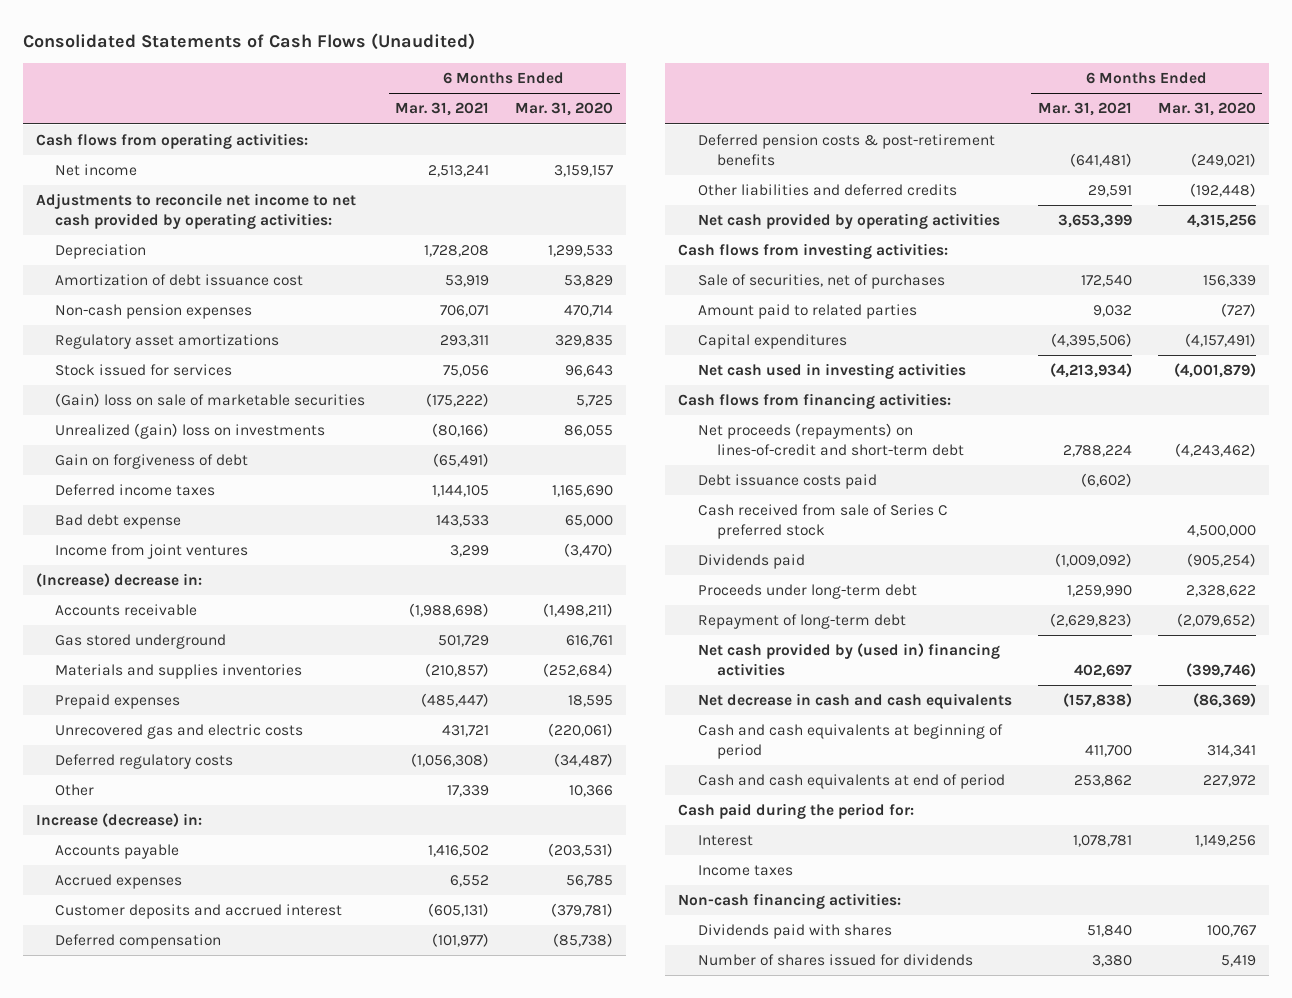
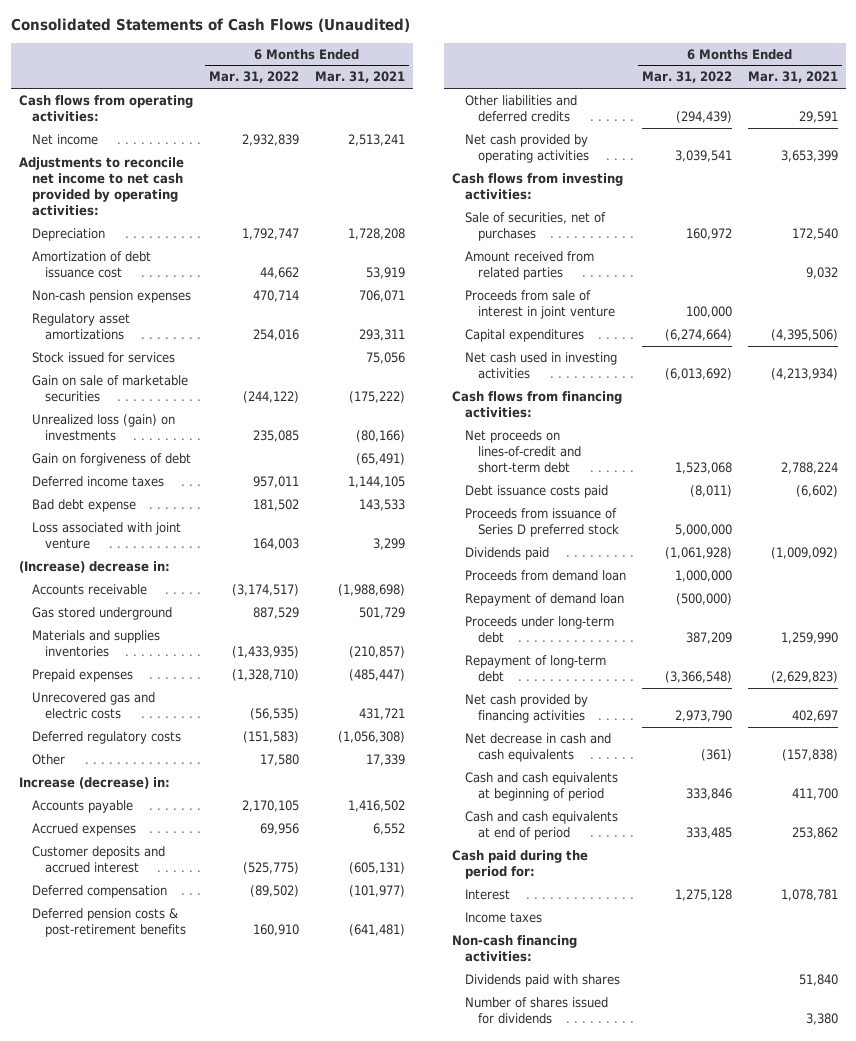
- | 6 Months Ended Mar. 31, 2021 | 6 Months Ended Mar. 31, 2020
+ | 6 Months Ended Mar. 31, 2022 | 6 Months Ended Mar. 31, 2021
- (Gain) loss on sale of marketable securities | (175,222) | 5,725
- Unrealized (gain) loss on investments | (80,166) | 86,055
+ Gain on sale of marketable securities | (244,122) | (175,222)
+ Unrealized loss (gain) on investments | 235,085 | (80,166)
- Income from joint ventures | 3,299 | (3,470)
+ Loss associated with joint venture | 164,003 | 3,299
- Amount paid to related parties | 9,032 | (727)
+ Amount received from related parties | | 9,032
+ Proceeds from sale of interest in joint venture | 100,000 |
- Net proceeds (repayments) on lines-of-credit and short-term debt | 2,788,224 | (4,243,462)
+ Net proceeds on lines-of-credit and short-term debt | 1,523,068 | 2,788,224
- Cash received from sale of Series C preferred stock | | 4,500,000
+ Proceeds from issuance of Series D preferred stock | 5,000,000 |
+ Proceeds from demand loan | 1,000,000 |
+ Repayment of demand loan | (500,000) |
- Net cash provided by (used in) financing activities | 402,697 | (399,746)
+ Net cash provided by financing activities | 2,973,790 | 402,697

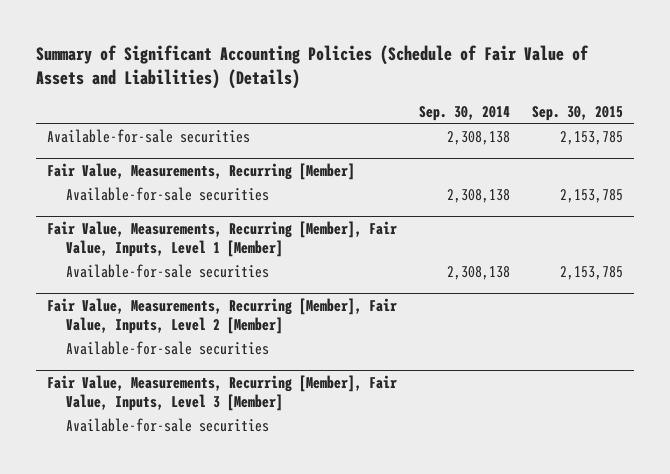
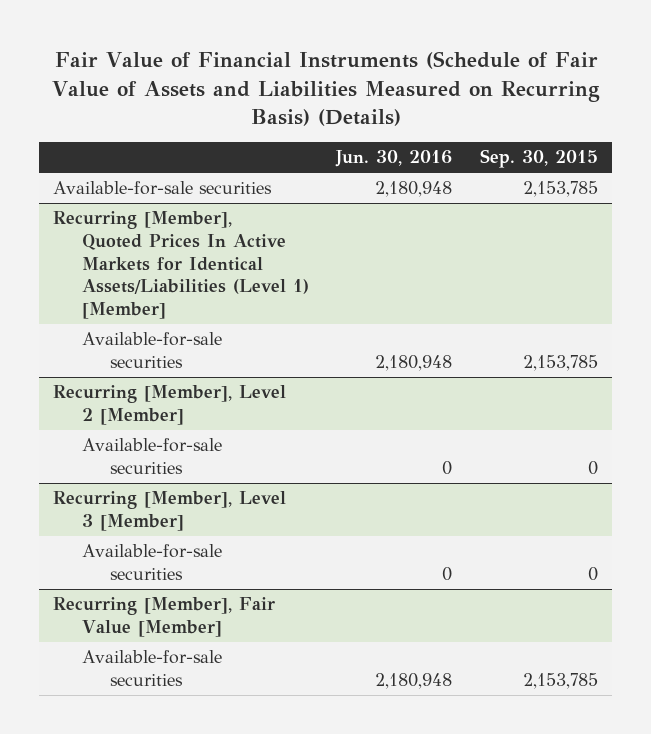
- Summary of Significant Accounting Policies (Schedule of Fair Value of Assets and Liabilities) (Details)
+ Fair Value of Financial Instruments (Schedule of Fair Value of Assets and Liabilities Measured on Recurring Basis) (Details)
- | Sep. 30, 2014 | Sep. 30, 2015
+ | Jun. 30, 2016 | Sep. 30, 2015
- Fair Value, Measurements, Recurring [Member]
+ Recurring [Member], Quoted Prices In Active Markets for Identical Assets/Liabilities (Level 1) [Member]
- Fair Value, Measurements, Recurring [Member], Fair Value, Inputs, Level 1 [Member]
+ Recurring [Member], Level 2 [Member]
+ Available-for-sale securities | 0 | 0
+ Recurring [Member], Level 3 [Member]
+ Available-for-sale securities | 0 | 0
+ Recurring [Member], Fair Value [Member]
- Fair Value, Measurements, Recurring [Member], Fair Value, Inputs, Level 2 [Member]
- Available-for-sale securities
- Fair Value, Measurements, Recurring [Member], Fair Value, Inputs, Level 3 [Member]
- Available-for-sale securities

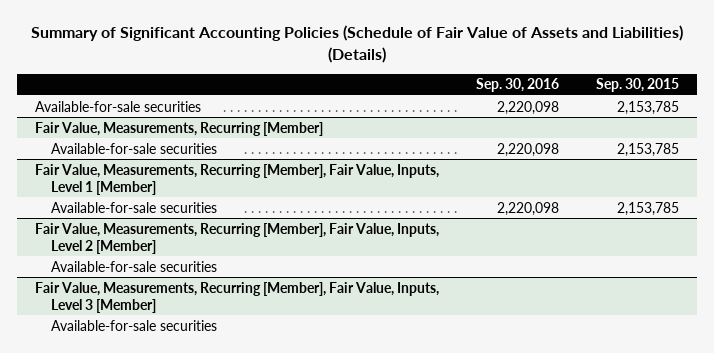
- Fair Value of Financial Instruments (Schedule of Fair Value of Assets and Liabilities Measured on Recurring Basis) (Details)
+ Summary of Significant Accounting Policies (Schedule of Fair Value of Assets and Liabilities) (Details)
- | Jun. 30, 2016 | Sep. 30, 2015
+ | Sep. 30, 2016 | Sep. 30, 2015
- Recurring [Member], Quoted Prices In Active Markets for Identical Assets/Liabilities (Level 1) [Member]
+ Fair Value, Measurements, Recurring [Member]
- Recurring [Member], Level 2 [Member]
- Available-for-sale securities | 0 | 0
- Recurring [Member], Level 3 [Member]
- Available-for-sale securities | 0 | 0
- Recurring [Member], Fair Value [Member]
+ Fair Value, Measurements, Recurring [Member], Fair Value, Inputs, Level 1 [Member]
+ Fair Value, Measurements, Recurring [Member], Fair Value, Inputs, Level 2 [Member]
+ Available-for-sale securities
+ Fair Value, Measurements, Recurring [Member], Fair Value, Inputs, Level 3 [Member]
+ Available-for-sale securities

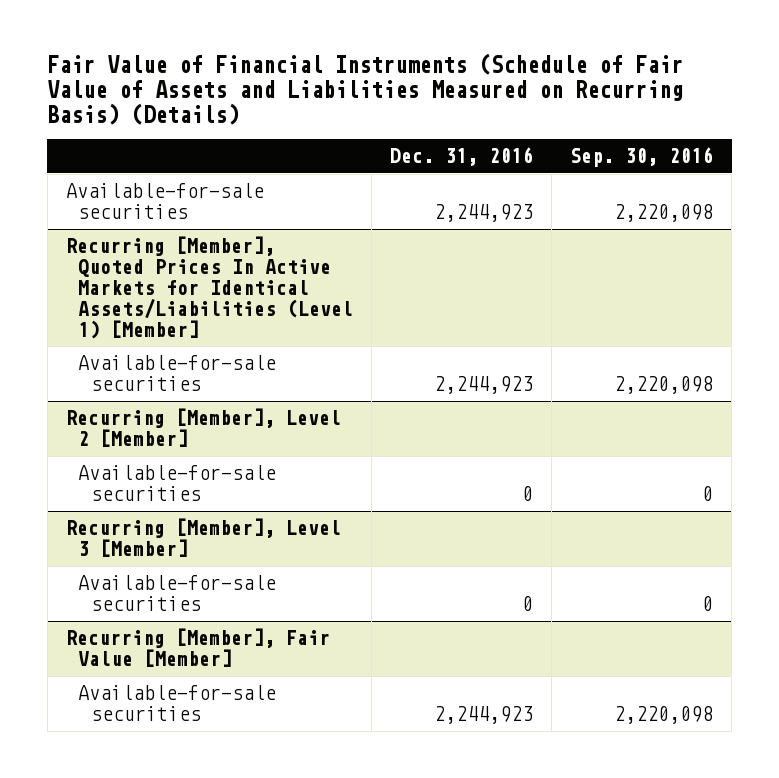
- Summary of Significant Accounting Policies (Schedule of Fair Value of Assets and Liabilities) (Details)
+ Fair Value of Financial Instruments (Schedule of Fair Value of Assets and Liabilities Measured on Recurring Basis) (Details)
- | Sep. 30, 2016 | Sep. 30, 2015
+ | Dec. 31, 2016 | Sep. 30, 2016
- Fair Value, Measurements, Recurring [Member]
+ Recurring [Member], Quoted Prices In Active Markets for Identical Assets/Liabilities (Level 1) [Member]
- Fair Value, Measurements, Recurring [Member], Fair Value, Inputs, Level 1 [Member]
+ Recurring [Member], Level 2 [Member]
+ Available-for-sale securities | 0 | 0
+ Recurring [Member], Level 3 [Member]
+ Available-for-sale securities | 0 | 0
+ Recurring [Member], Fair Value [Member]
- Fair Value, Measurements, Recurring [Member], Fair Value, Inputs, Level 2 [Member]
- Available-for-sale securities
- Fair Value, Measurements, Recurring [Member], Fair Value, Inputs, Level 3 [Member]
- Available-for-sale securities

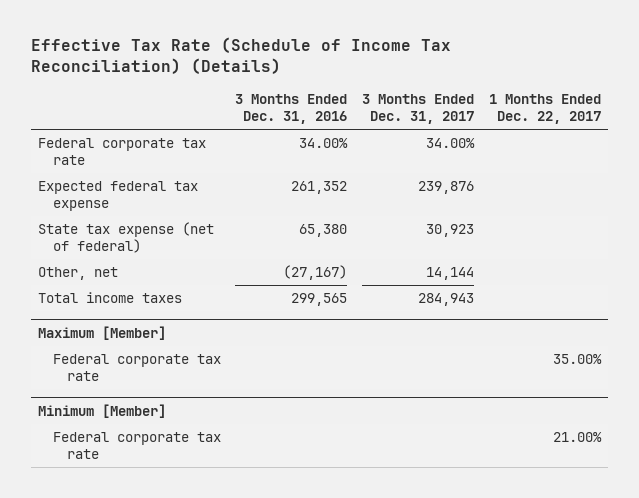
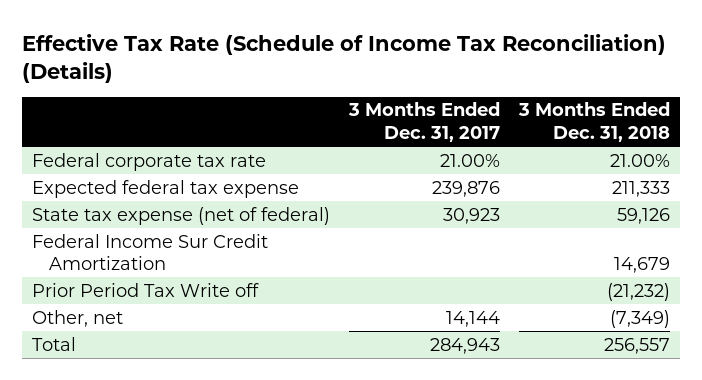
- | 3 Months Ended Dec. 31, 2016 | 3 Months Ended Dec. 31, 2017 | 1 Months Ended Dec. 22, 2017
+ | 3 Months Ended Dec. 31, 2017 | 3 Months Ended Dec. 31, 2018
- Federal corporate tax rate | 34.00% | 34.00% |
+ Federal corporate tax rate | 21.00% | 21.00%
+ Federal Income Sur Credit Amortization | | 14,679
+ Prior Period Tax Write off | | (21,232)
- Total income taxes | 299,565 | 284,943 |
- Maximum [Member]
- Federal corporate tax rate | | | 35.00%
- Minimum [Member]
- Federal corporate tax rate | | | 21.00%
+ Total | 284,943 | 256,557

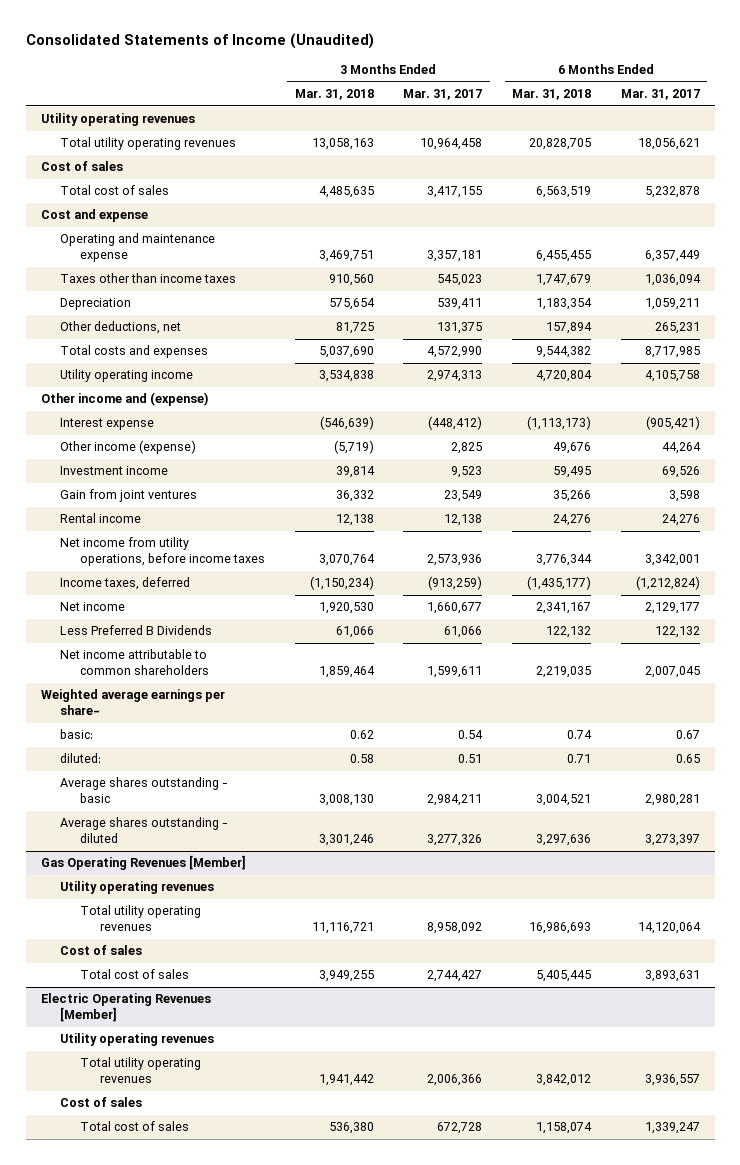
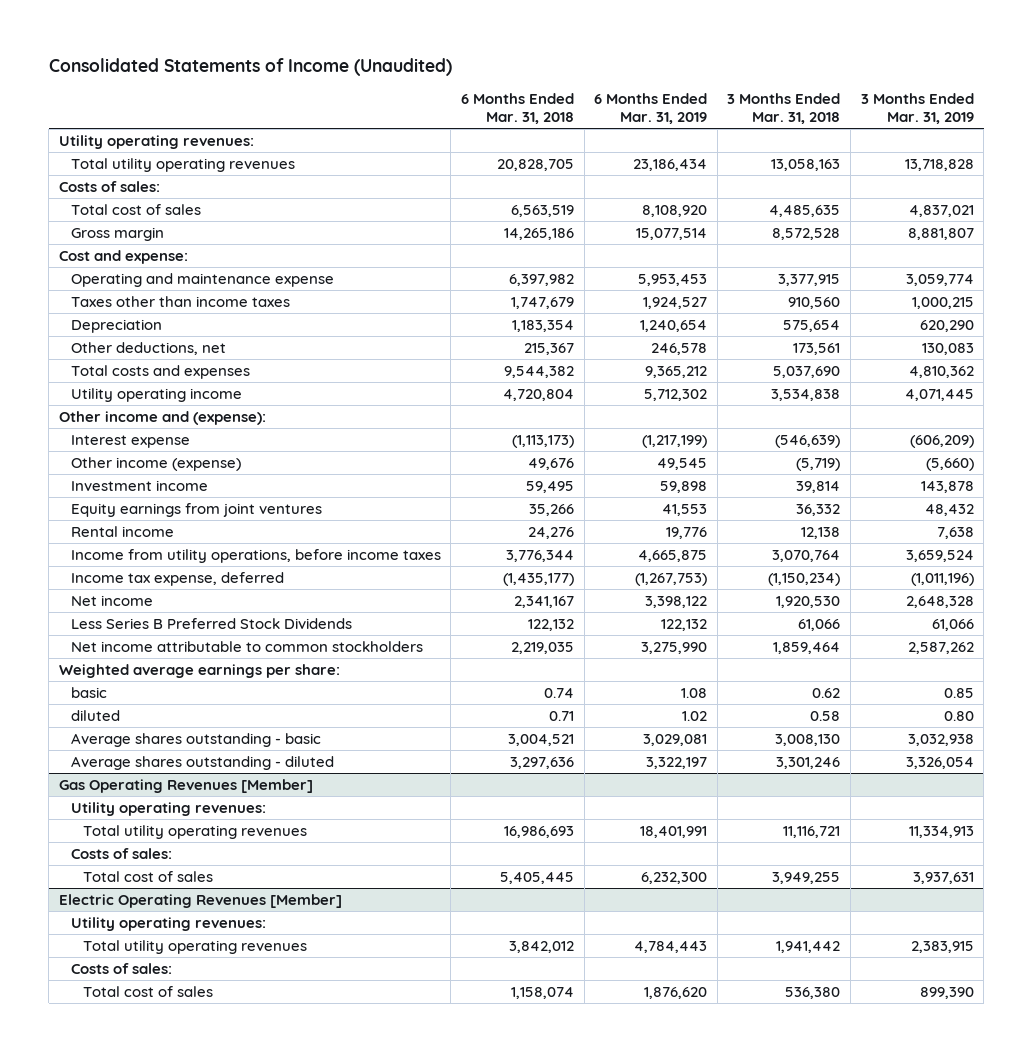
- | 3 Months Ended Mar. 31, 2018 | 3 Months Ended Mar. 31, 2017 | 6 Months Ended Mar. 31, 2018 | 6 Months Ended Mar. 31, 2017
+ | 6 Months Ended Mar. 31, 2018 | 6 Months Ended Mar. 31, 2019 | 3 Months Ended Mar. 31, 2018 | 3 Months Ended Mar. 31, 2019
- Utility operating revenues
+ Utility operating revenues:
- Cost of sales
+ Costs of sales:
- Cost and expense
- Operating and maintenance expense | 3,469,751 | 3,357,181 | 6,455,455 | 6,357,449
+ Gross margin | 14,265,186 | 15,077,514 | 8,572,528 | 8,881,807
+ Cost and expense:
+ Operating and maintenance expense | 6,397,982 | 5,953,453 | 3,377,915 | 3,059,774
- Other deductions, net | 81,725 | 131,375 | 157,894 | 265,231
+ Other deductions, net | 215,367 | 246,578 | 173,561 | 130,083
- Other income and (expense)
+ Other income and (expense):
- Gain from joint ventures | 36,332 | 23,549 | 35,266 | 3,598
+ Equity earnings from joint ventures | 35,266 | 41,553 | 36,332 | 48,432
- Net income from utility operations, before income taxes | 3,070,764 | 2,573,936 | 3,776,344 | 3,342,001
- Income taxes, deferred | (1,150,234) | (913,259) | (1,435,177) | (1,212,824)
+ Income from utility operations, before income taxes | 3,776,344 | 4,665,875 | 3,070,764 | 3,659,524
+ Income tax expense, deferred | (1,435,177) | (1,267,753) | (1,150,234) | (1,011,196)
- Less Preferred B Dividends | 61,066 | 61,066 | 122,132 | 122,132
- Net income attributable to common shareholders | 1,859,464 | 1,599,611 | 2,219,035 | 2,007,045
- Weighted average earnings per share-
- basic: | 0.62 | 0.54 | 0.74 | 0.67
- diluted: | 0.58 | 0.51 | 0.71 | 0.65
+ Less Series B Preferred Stock Dividends | 122,132 | 122,132 | 61,066 | 61,066
+ Net income attributable to common stockholders | 2,219,035 | 3,275,990 | 1,859,464 | 2,587,262
+ Weighted average earnings per share:
+ basic | 0.74 | 1.08 | 0.62 | 0.85
+ diluted | 0.71 | 1.02 | 0.58 | 0.80
@ Gas Operating Revenues [Member]
- Utility operating revenues
+ Utility operating revenues:
- Cost of sales
+ Costs of sales:
@ Electric Operating Revenues [Member]
- Utility operating revenues
+ Utility operating revenues:
- Cost of sales
+ Costs of sales:

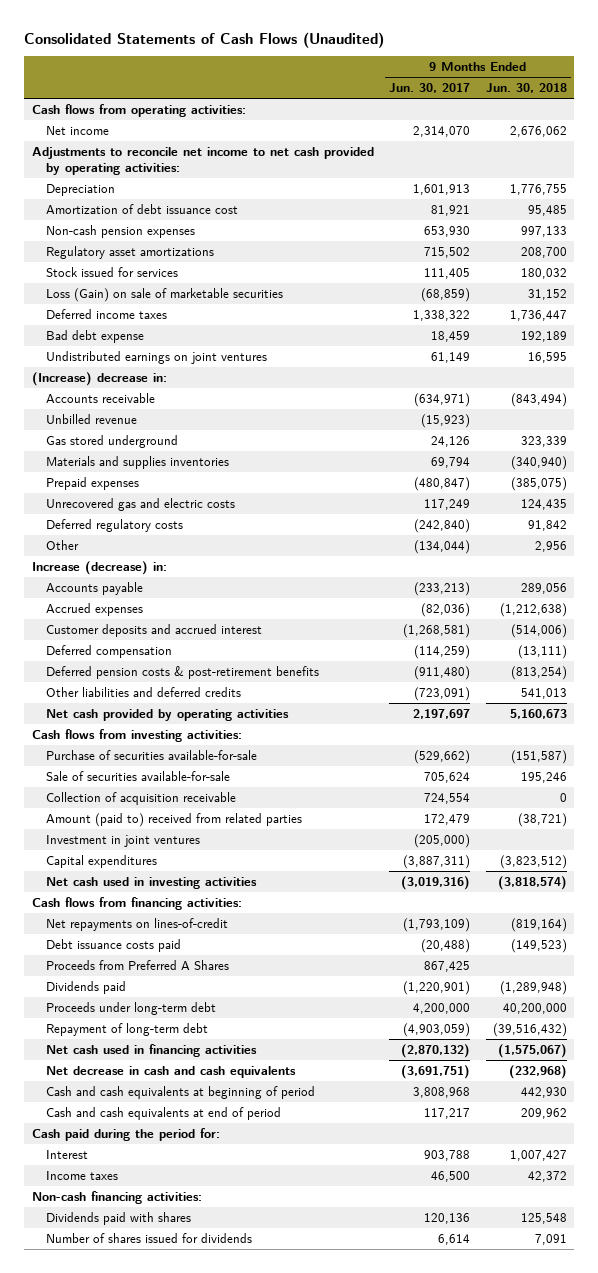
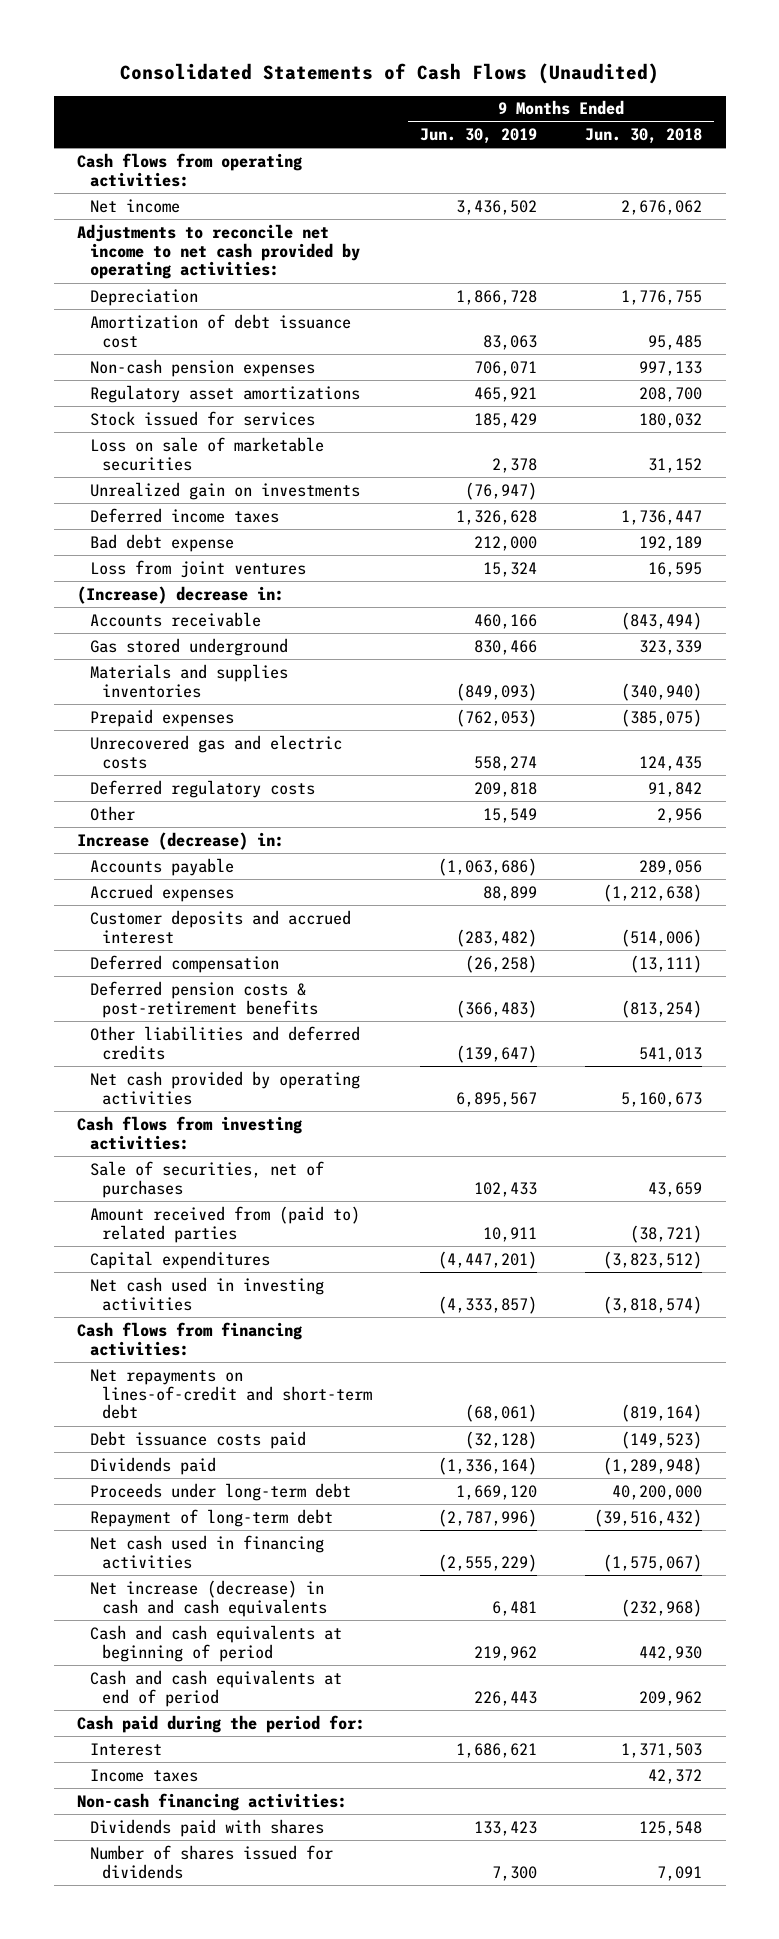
- | 9 Months Ended Jun. 30, 2017 | 9 Months Ended Jun. 30, 2018
+ | 9 Months Ended Jun. 30, 2019 | 9 Months Ended Jun. 30, 2018
- Loss (Gain) on sale of marketable securities | (68,859) | 31,152
+ Loss on sale of marketable securities | 2,378 | 31,152
+ Unrealized gain on investments | (76,947) |
- Undistributed earnings on joint ventures | 61,149 | 16,595
+ Loss from joint ventures | 15,324 | 16,595
- Unbilled revenue | (15,923) |
- Purchase of securities available-for-sale | (529,662) | (151,587)
- Sale of securities available-for-sale | 705,624 | 195,246
- Collection of acquisition receivable | 724,554 | 0
- Amount (paid to) received from related parties | 172,479 | (38,721)
- Investment in joint ventures | (205,000) |
+ Sale of securities, net of purchases | 102,433 | 43,659
+ Amount received from (paid to) related parties | 10,911 | (38,721)
- Net repayments on lines-of-credit | (1,793,109) | (819,164)
+ Net repayments on lines-of-credit and short-term debt | (68,061) | (819,164)
- Proceeds from Preferred A Shares | 867,425 |
- Net decrease in cash and cash equivalents | (3,691,751) | (232,968)
+ Net increase (decrease) in cash and cash equivalents | 6,481 | (232,968)
- Interest | 903,788 | 1,007,427
+ Interest | 1,686,621 | 1,371,503

